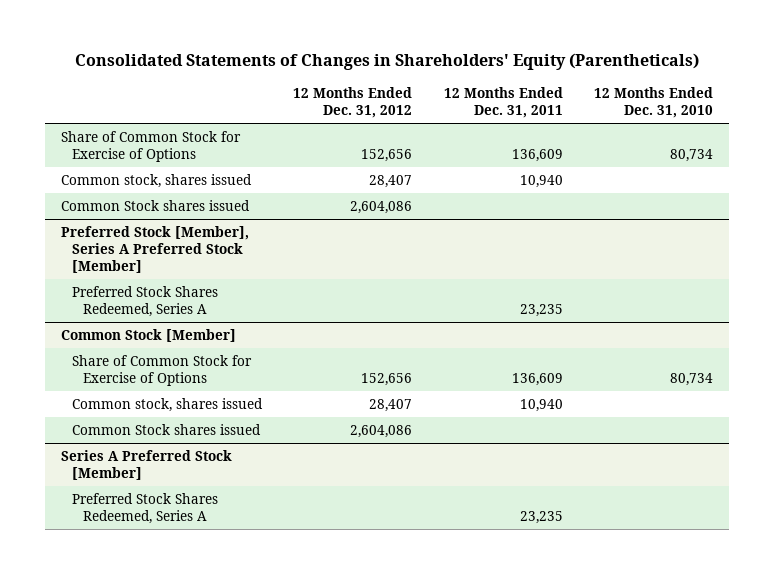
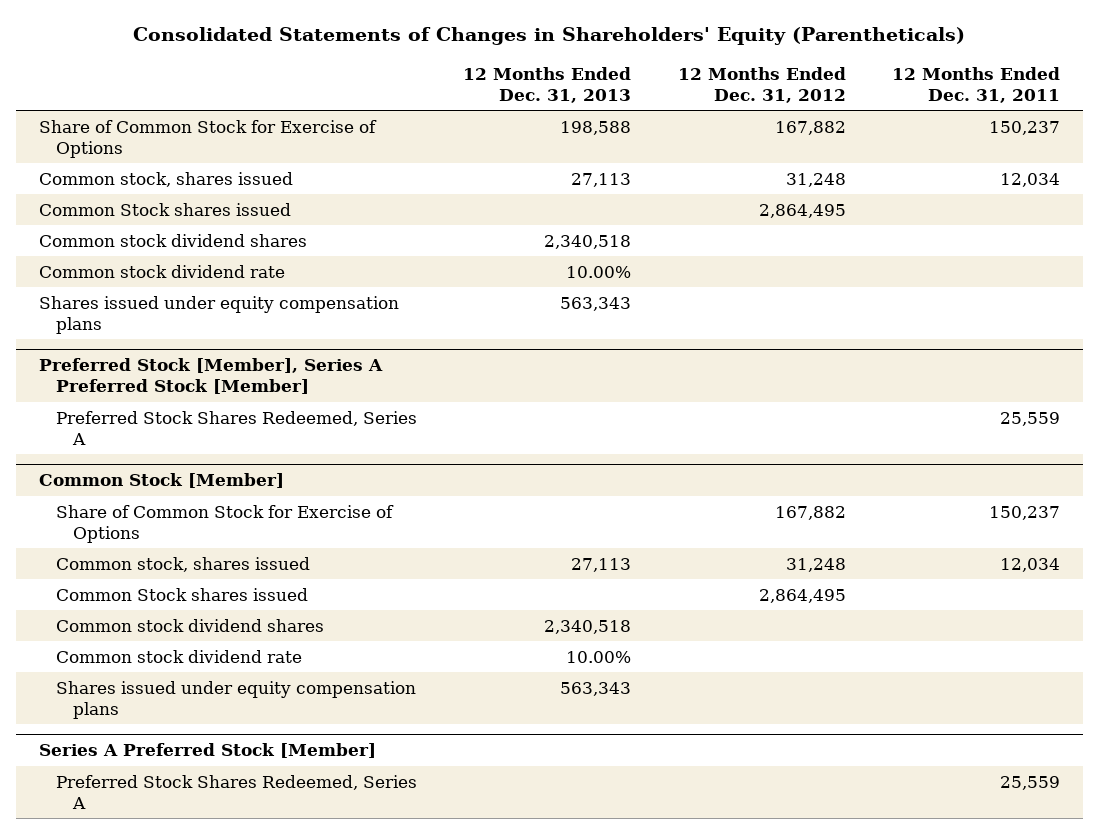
- | 12 Months Ended Dec. 31, 2012 | 12 Months Ended Dec. 31, 2011 | 12 Months Ended Dec. 31, 2010
+ | 12 Months Ended Dec. 31, 2013 | 12 Months Ended Dec. 31, 2012 | 12 Months Ended Dec. 31, 2011
- Share of Common Stock for Exercise of Options | 152,656 | 136,609 | 80,734
- Common stock, shares issued | 28,407 | 10,940 |
- Common Stock shares issued | 2,604,086 | |
+ Share of Common Stock for Exercise of Options | 198,588 | 167,882 | 150,237
+ Common stock, shares issued | 27,113 | 31,248 | 12,034
+ Common Stock shares issued | | 2,864,495 |
+ Common stock dividend shares | 2,340,518 | |
+ Common stock dividend rate | 10.00% | |
+ Shares issued under equity compensation plans | 563,343 | |
@ Preferred Stock [Member], Series A Preferred Stock [Member]
- Preferred Stock Shares Redeemed, Series A | | 23,235 |
+ Preferred Stock Shares Redeemed, Series A | | | 25,559
@ Common Stock [Member]
- Share of Common Stock for Exercise of Options | 152,656 | 136,609 | 80,734
- Common stock, shares issued | 28,407 | 10,940 |
- Common Stock shares issued | 2,604,086 | |
+ Share of Common Stock for Exercise of Options | | 167,882 | 150,237
+ Common stock, shares issued | 27,113 | 31,248 | 12,034
+ Common Stock shares issued | | 2,864,495 |
+ Common stock dividend shares | 2,340,518 | |
+ Common stock dividend rate | 10.00% | |
+ Shares issued under equity compensation plans | 563,343 | |
@ Series A Preferred Stock [Member]
- Preferred Stock Shares Redeemed, Series A | | 23,235 |
+ Preferred Stock Shares Redeemed, Series A | | | 25,559

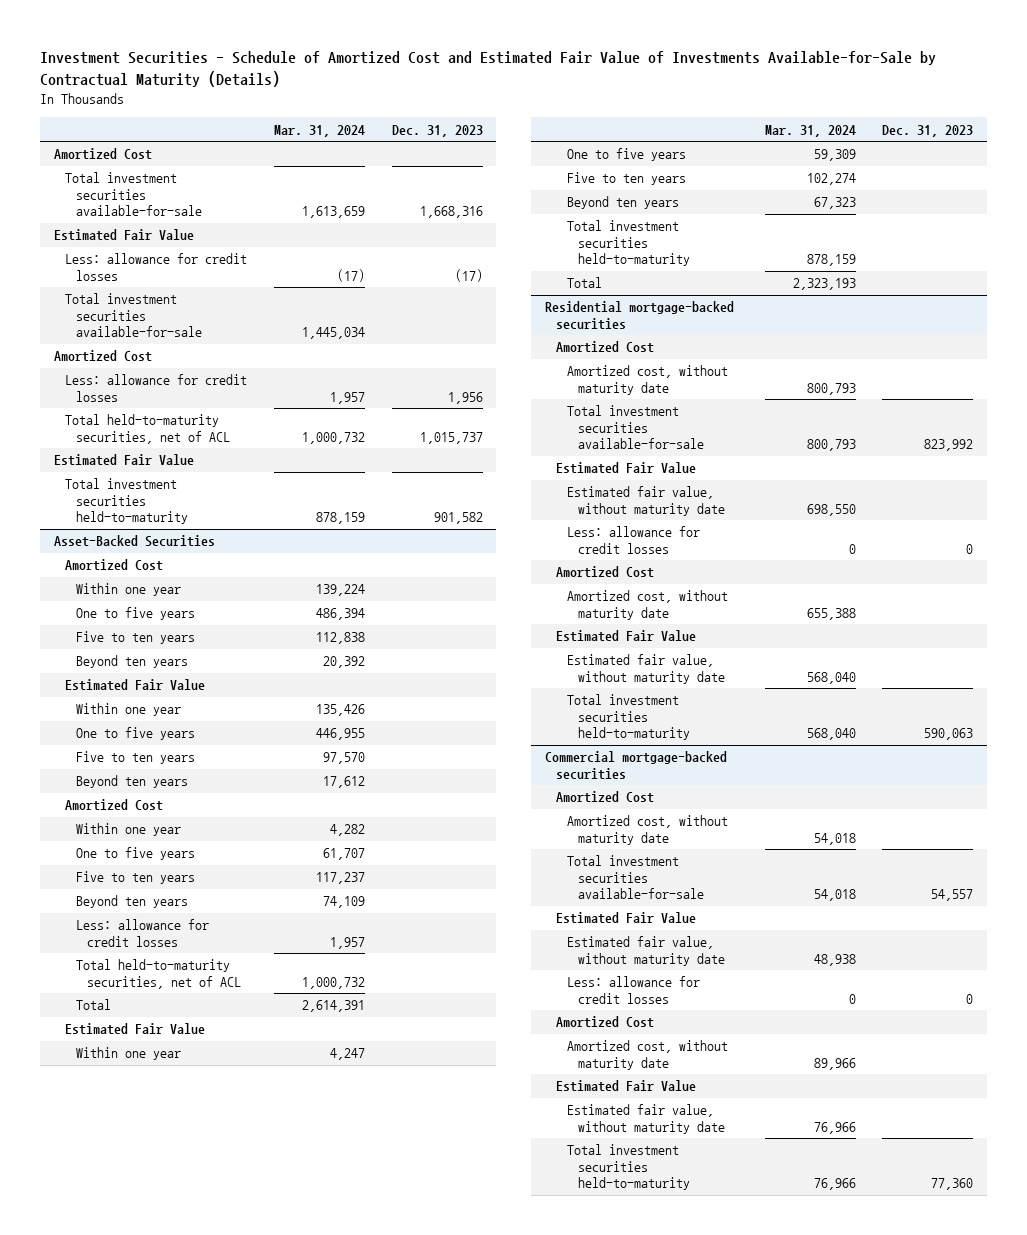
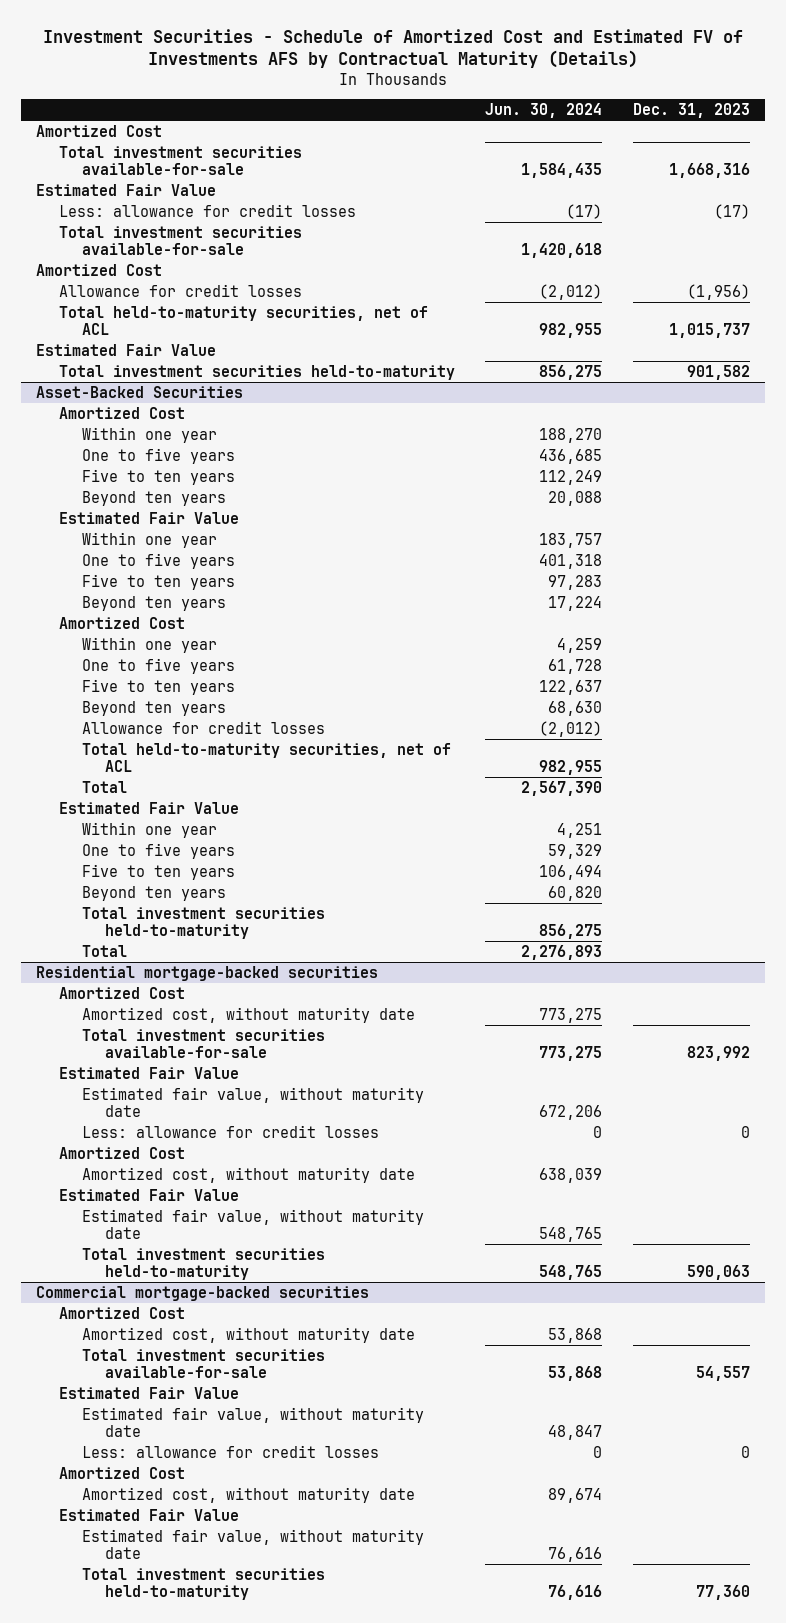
- Investment Securities - Schedule of Amortized Cost and Estimated Fair Value of Investments Available-for-Sale by Contractual Maturity (Details)
+ Investment Securities - Schedule of Amortized Cost and Estimated FV of Investments AFS by Contractual Maturity (Details)
- | Mar. 31, 2024 | Dec. 31, 2023
+ | Jun. 30, 2024 | Dec. 31, 2023
- Less: allowance for credit losses | 1,957 | 1,956
+ Allowance for credit losses | (2,012) | (1,956)
@ Asset-Backed Securities
- Less: allowance for credit losses | 1,957 |
+ Allowance for credit losses | (2,012) |

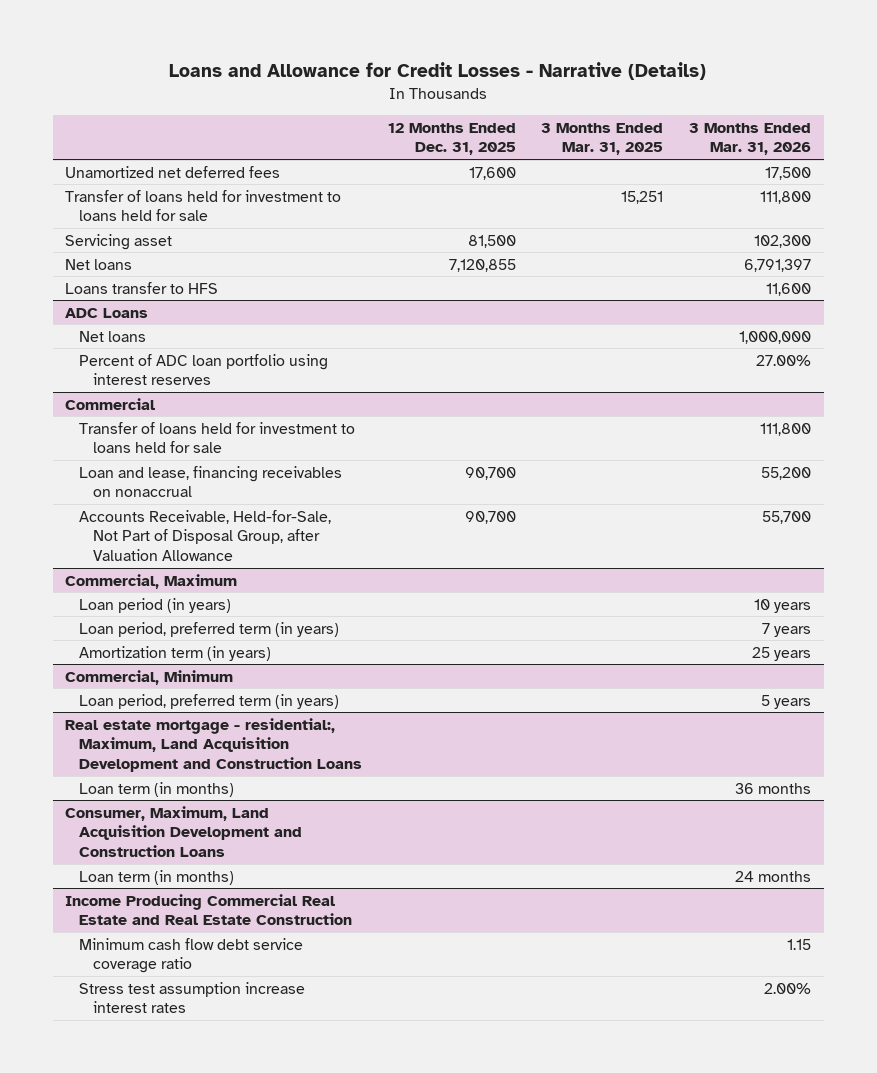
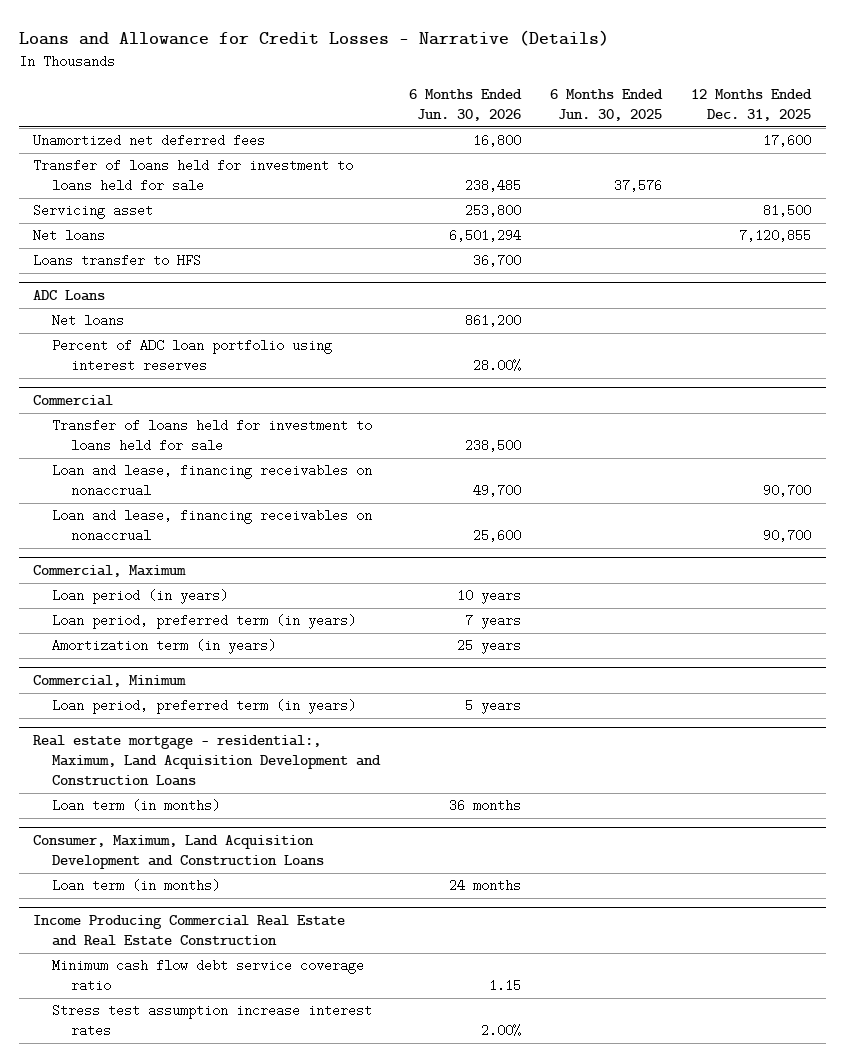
- | 12 Months Ended Dec. 31, 2025 | 3 Months Ended Mar. 31, 2025 | 3 Months Ended Mar. 31, 2026
+ | 6 Months Ended Jun. 30, 2026 | 6 Months Ended Jun. 30, 2025 | 12 Months Ended Dec. 31, 2025
@ Commercial
- Accounts Receivable, Held-for-Sale, Not Part of Disposal Group, after Valuation Allowance | 90,700 | | 55,700
+ Loan and lease, financing receivables on nonaccrual | 25,600 | | 90,700

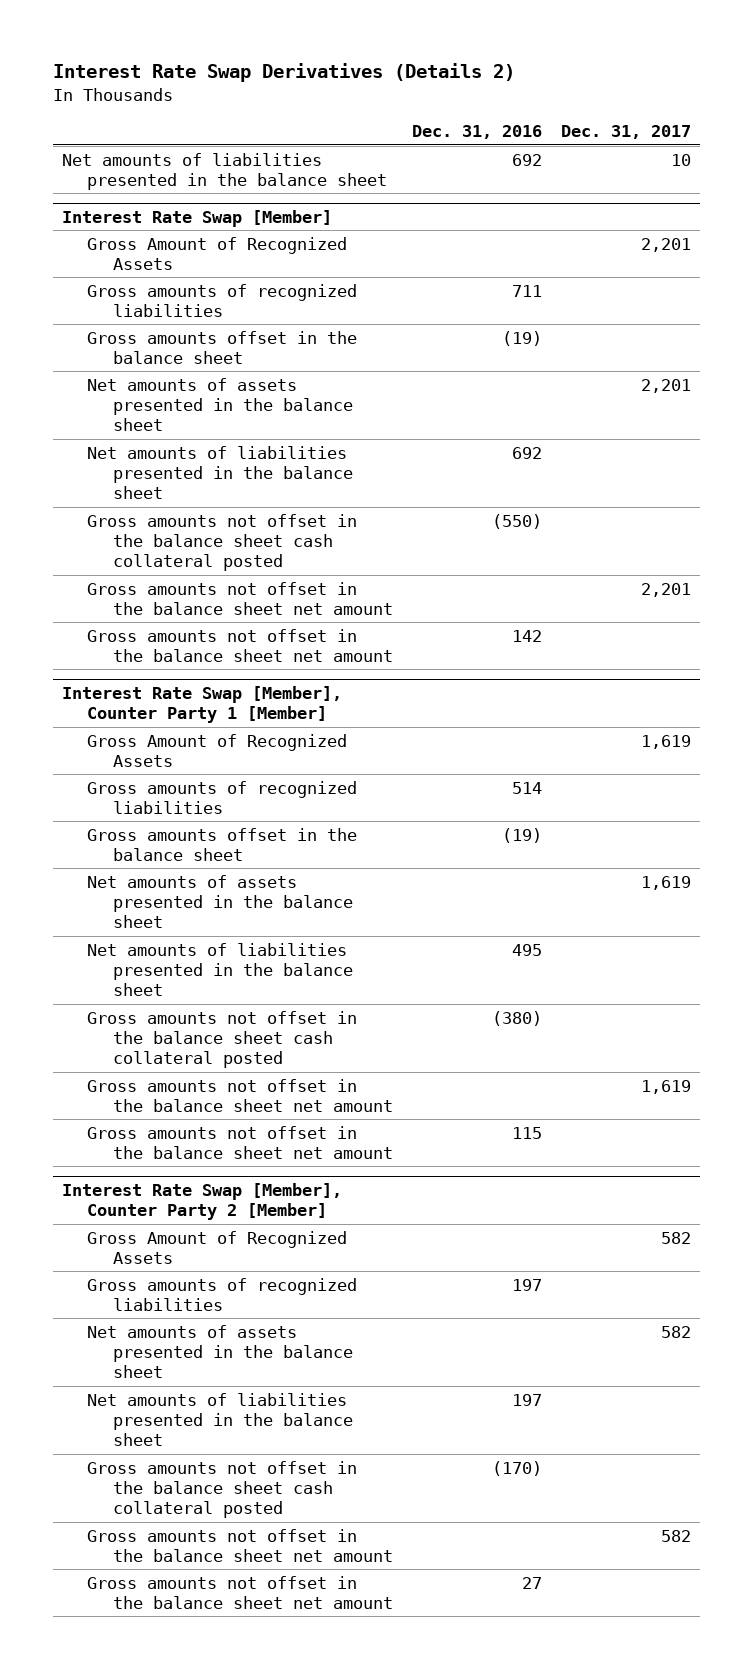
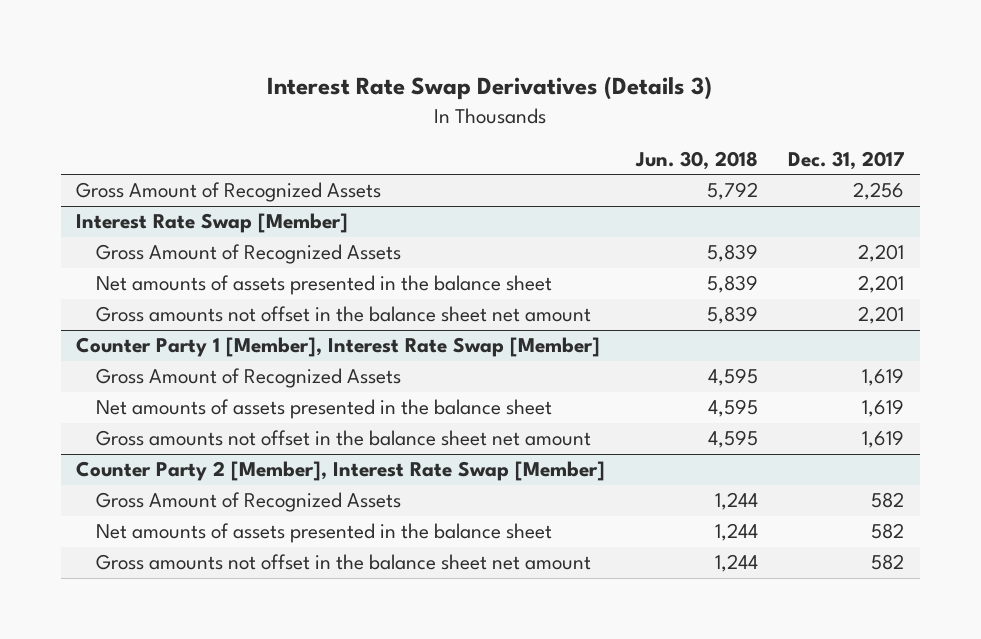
- Interest Rate Swap Derivatives (Details 2)
+ Interest Rate Swap Derivatives (Details 3)
- | Dec. 31, 2016 | Dec. 31, 2017
+ | Jun. 30, 2018 | Dec. 31, 2017
- Net amounts of liabilities presented in the balance sheet | 692 | 10
+ Gross Amount of Recognized Assets | 5,792 | 2,256
@ Interest Rate Swap [Member]
- Gross amounts of recognized liabilities | 711 |
- Gross amounts offset in the balance sheet | (19) |
- Net amounts of liabilities presented in the balance sheet | 692 |
- Gross amounts not offset in the balance sheet cash collateral posted | (550) |
- Gross amounts not offset in the balance sheet net amount | 142 |
- Interest Rate Swap [Member], Counter Party 1 [Member]
+ Counter Party 1 [Member], Interest Rate Swap [Member]
- Gross amounts of recognized liabilities | 514 |
- Gross amounts offset in the balance sheet | (19) |
- Net amounts of liabilities presented in the balance sheet | 495 |
- Gross amounts not offset in the balance sheet cash collateral posted | (380) |
- Gross amounts not offset in the balance sheet net amount | 115 |
- Interest Rate Swap [Member], Counter Party 2 [Member]
+ Counter Party 2 [Member], Interest Rate Swap [Member]
- Gross amounts of recognized liabilities | 197 |
- Net amounts of liabilities presented in the balance sheet | 197 |
- Gross amounts not offset in the balance sheet cash collateral posted | (170) |
- Gross amounts not offset in the balance sheet net amount | 27 |

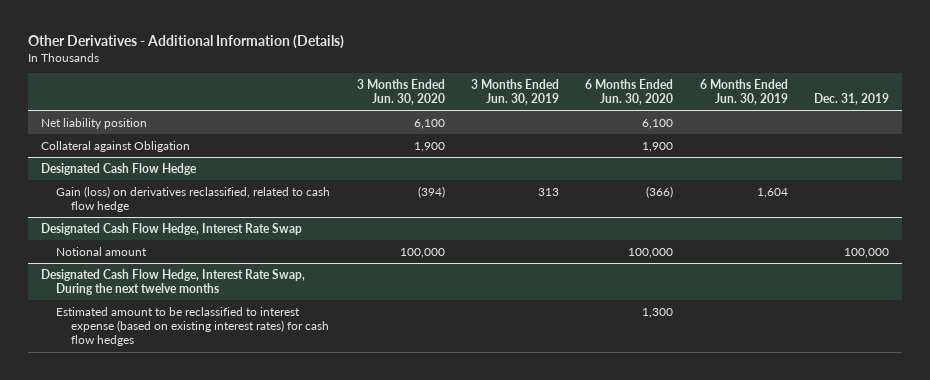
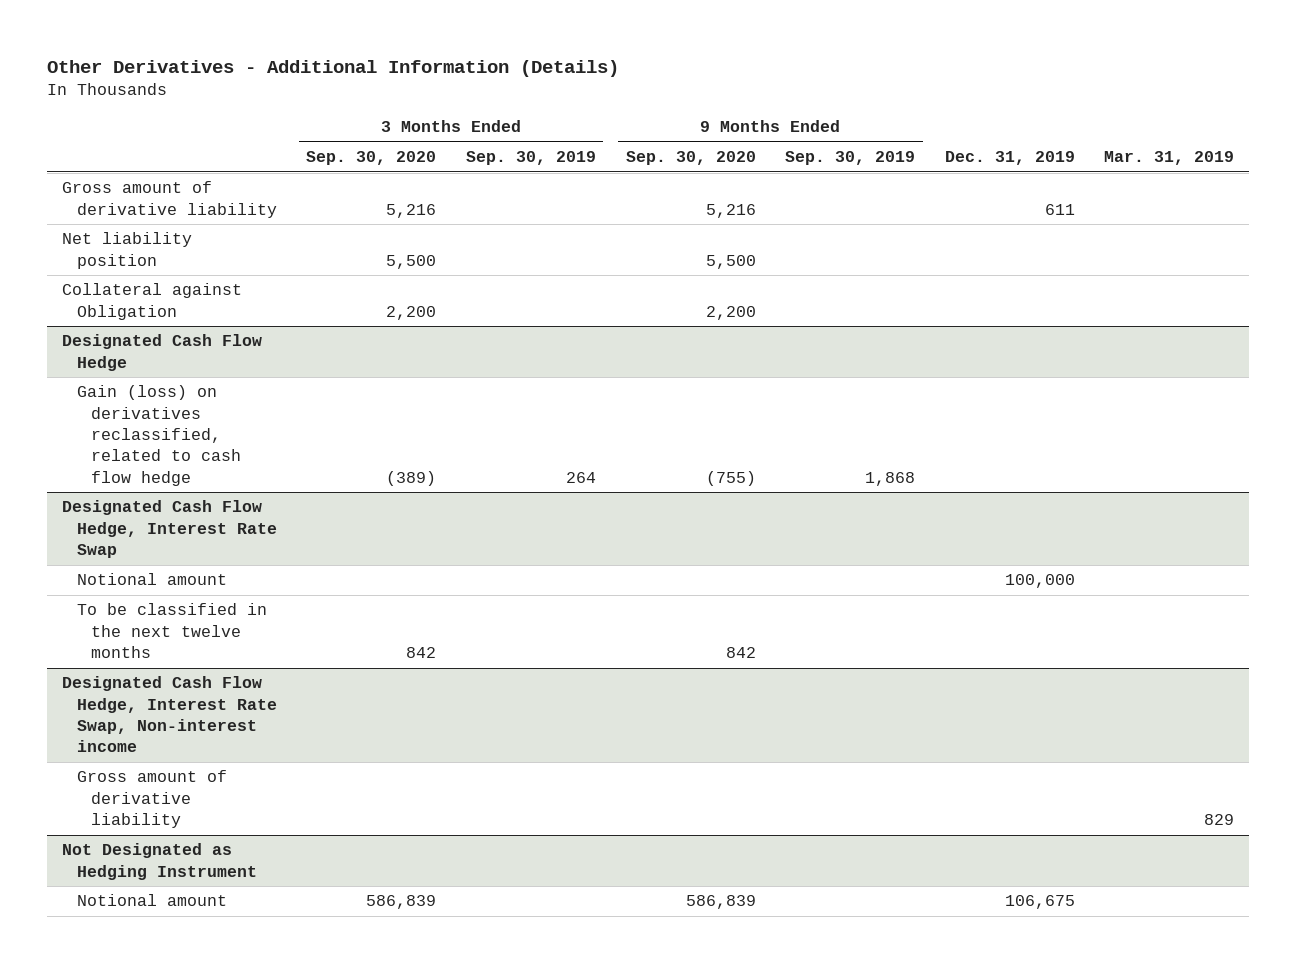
- | 3 Months Ended Jun. 30, 2020 | 3 Months Ended Jun. 30, 2019 | 6 Months Ended Jun. 30, 2020 | 6 Months Ended Jun. 30, 2019 | Dec. 31, 2019
+ | 3 Months Ended Sep. 30, 2020 | 3 Months Ended Sep. 30, 2019 | 9 Months Ended Sep. 30, 2020 | 9 Months Ended Sep. 30, 2019 | Dec. 31, 2019 | Mar. 31, 2019
+ Gross amount of derivative liability | 5,216 | | 5,216 | | 611 |
- Designated Cash Flow Hedge, Interest Rate Swap, During the next twelve months
- Estimated amount to be reclassified to interest expense (based on existing interest rates) for cash flow hedges | | | 1,300 | |
@ Designated Cash Flow Hedge, Interest Rate Swap
+ To be classified in the next twelve months | 842 | | 842 | | |
+ Designated Cash Flow Hedge, Interest Rate Swap, Non-interest income
+ Gross amount of derivative liability | | | | | | 829
+ Not Designated as Hedging Instrument
+ Notional amount | 586,839 | | 586,839 | | 106,675 |

